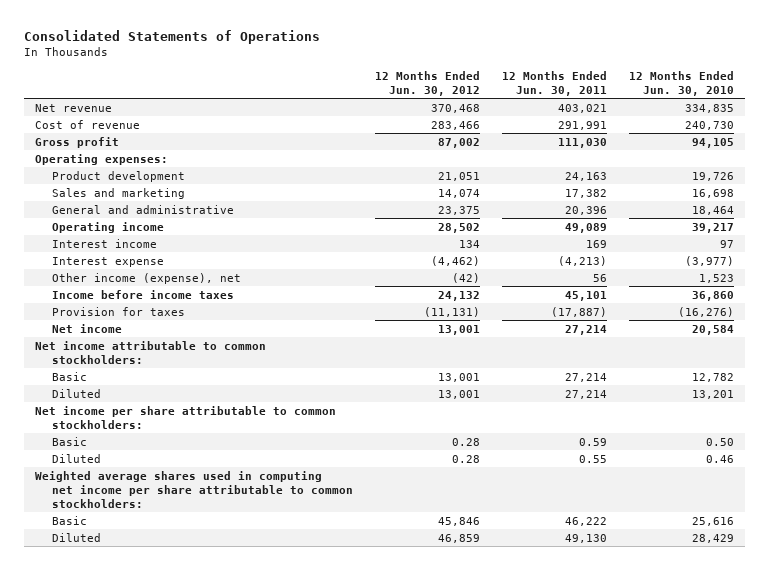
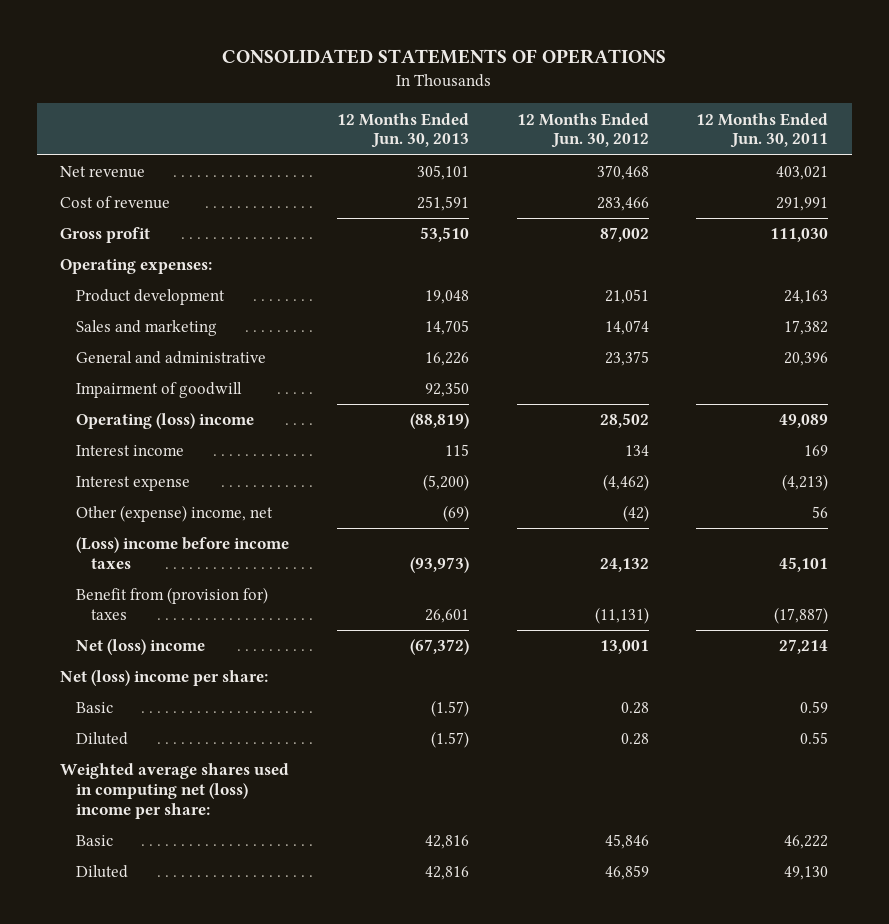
- Consolidated Statements of Operations
+ CONSOLIDATED STATEMENTS OF OPERATIONS
- | 12 Months Ended Jun. 30, 2012 | 12 Months Ended Jun. 30, 2011 | 12 Months Ended Jun. 30, 2010
+ | 12 Months Ended Jun. 30, 2013 | 12 Months Ended Jun. 30, 2012 | 12 Months Ended Jun. 30, 2011
- Operating income | 28,502 | 49,089 | 39,217
+ Impairment of goodwill | 92,350 | |
+ Operating (loss) income | (88,819) | 28,502 | 49,089
- Other income (expense), net | (42) | 56 | 1,523
- Income before income taxes | 24,132 | 45,101 | 36,860
- Provision for taxes | (11,131) | (17,887) | (16,276)
- Net income | 13,001 | 27,214 | 20,584
- Net income attributable to common stockholders:
- Basic | 13,001 | 27,214 | 12,782
- Diluted | 13,001 | 27,214 | 13,201
- Net income per share attributable to common stockholders:
+ Other (expense) income, net | (69) | (42) | 56
+ (Loss) income before income taxes | (93,973) | 24,132 | 45,101
+ Benefit from (provision for) taxes | 26,601 | (11,131) | (17,887)
+ Net (loss) income | (67,372) | 13,001 | 27,214
+ Net (loss) income per share:
- Weighted average shares used in computing net income per share attributable to common stockholders:
+ Weighted average shares used in computing net (loss) income per share:

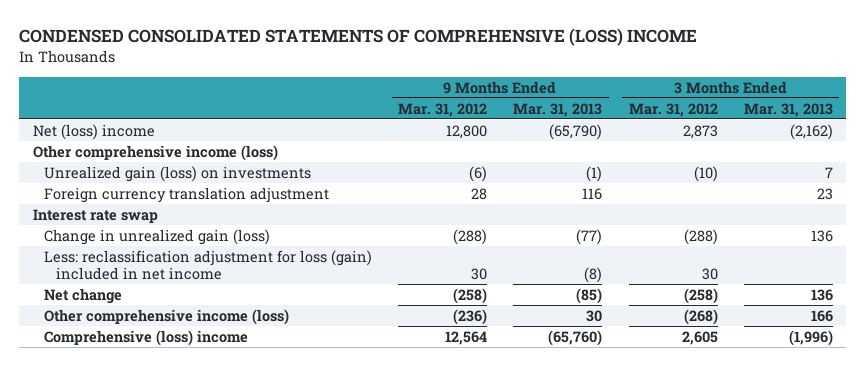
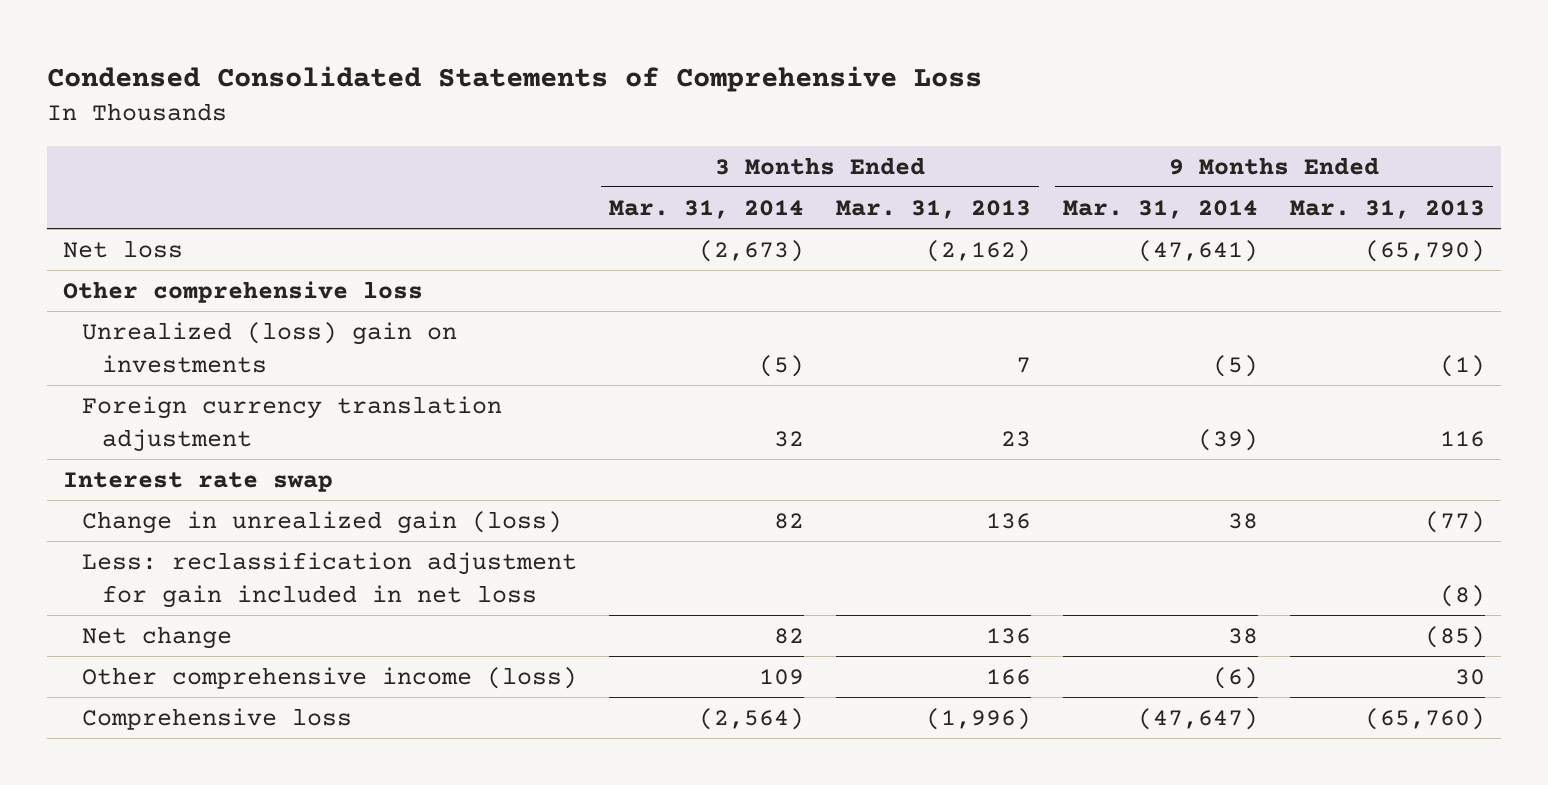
- CONDENSED CONSOLIDATED STATEMENTS OF COMPREHENSIVE (LOSS) INCOME
+ Condensed Consolidated Statements of Comprehensive Loss
- | 9 Months Ended Mar. 31, 2012 | 9 Months Ended Mar. 31, 2013 | 3 Months Ended Mar. 31, 2012 | 3 Months Ended Mar. 31, 2013
+ | 3 Months Ended Mar. 31, 2014 | 3 Months Ended Mar. 31, 2013 | 9 Months Ended Mar. 31, 2014 | 9 Months Ended Mar. 31, 2013
- Net (loss) income | 12,800 | (65,790) | 2,873 | (2,162)
- Other comprehensive income (loss)
- Unrealized gain (loss) on investments | (6) | (1) | (10) | 7
+ Net loss | (2,673) | (2,162) | (47,641) | (65,790)
+ Other comprehensive loss
+ Unrealized (loss) gain on investments | (5) | 7 | (5) | (1)
- Less: reclassification adjustment for loss (gain) included in net income | 30 | (8) | 30 |
+ Less: reclassification adjustment for gain included in net loss | | | | (8)
- Comprehensive (loss) income | 12,564 | (65,760) | 2,605 | (1,996)
+ Comprehensive loss | (2,564) | (1,996) | (47,647) | (65,760)

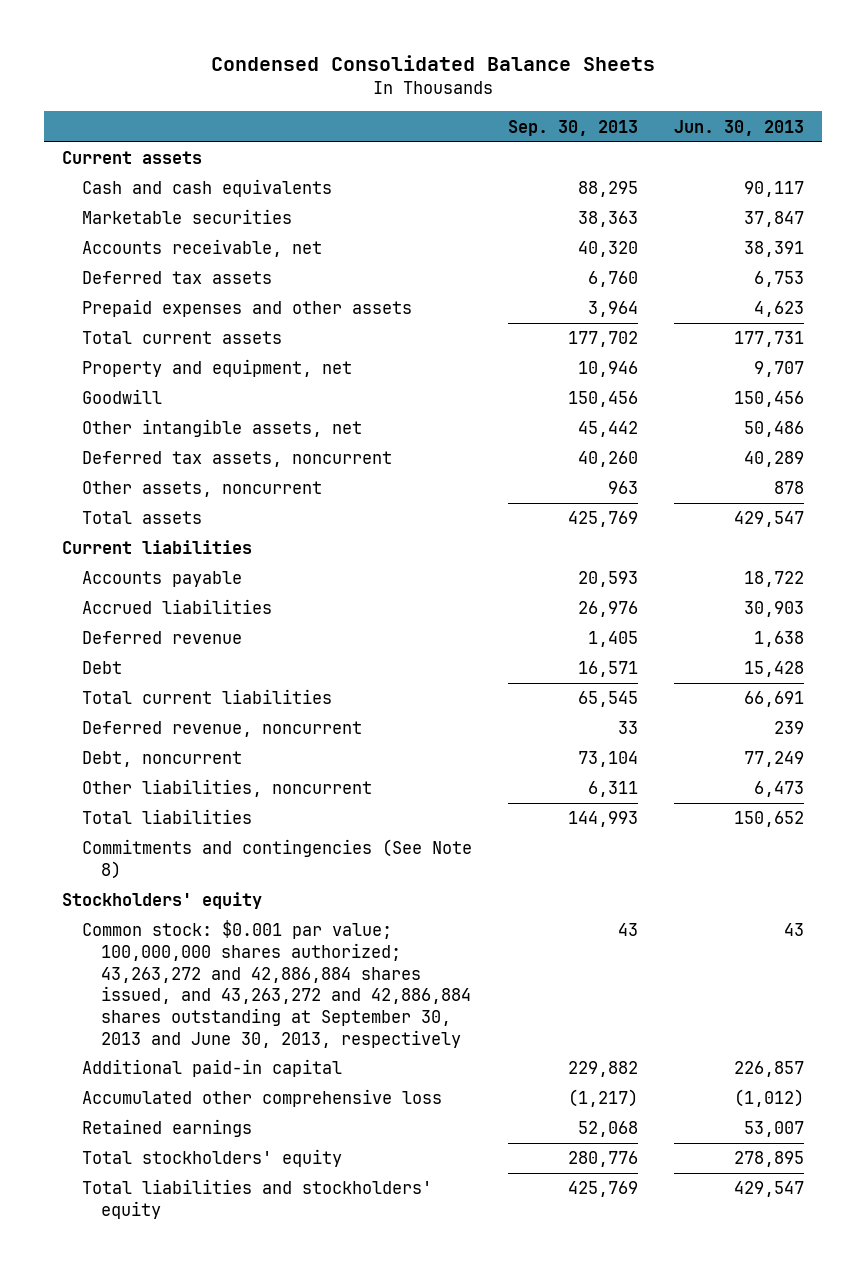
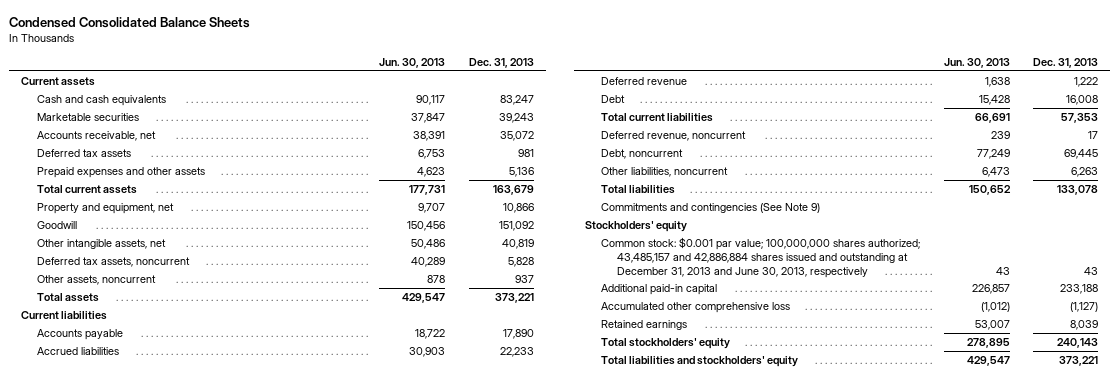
- | Sep. 30, 2013 | Jun. 30, 2013
+ | Jun. 30, 2013 | Dec. 31, 2013
- Commitments and contingencies (See Note 8)
+ Commitments and contingencies (See Note 9)
- Common stock: $0.001 par value; 100,000,000 shares authorized; 43,263,272 and 42,886,884 shares issued, and 43,263,272 and 42,886,884 shares outstanding at September 30, 2013 and June 30, 2013, respectively | 43 | 43
+ Common stock: $0.001 par value; 100,000,000 shares authorized; 43,485,157 and 42,886,884 shares issued and outstanding at December 31, 2013 and June 30, 2013, respectively | 43 | 43

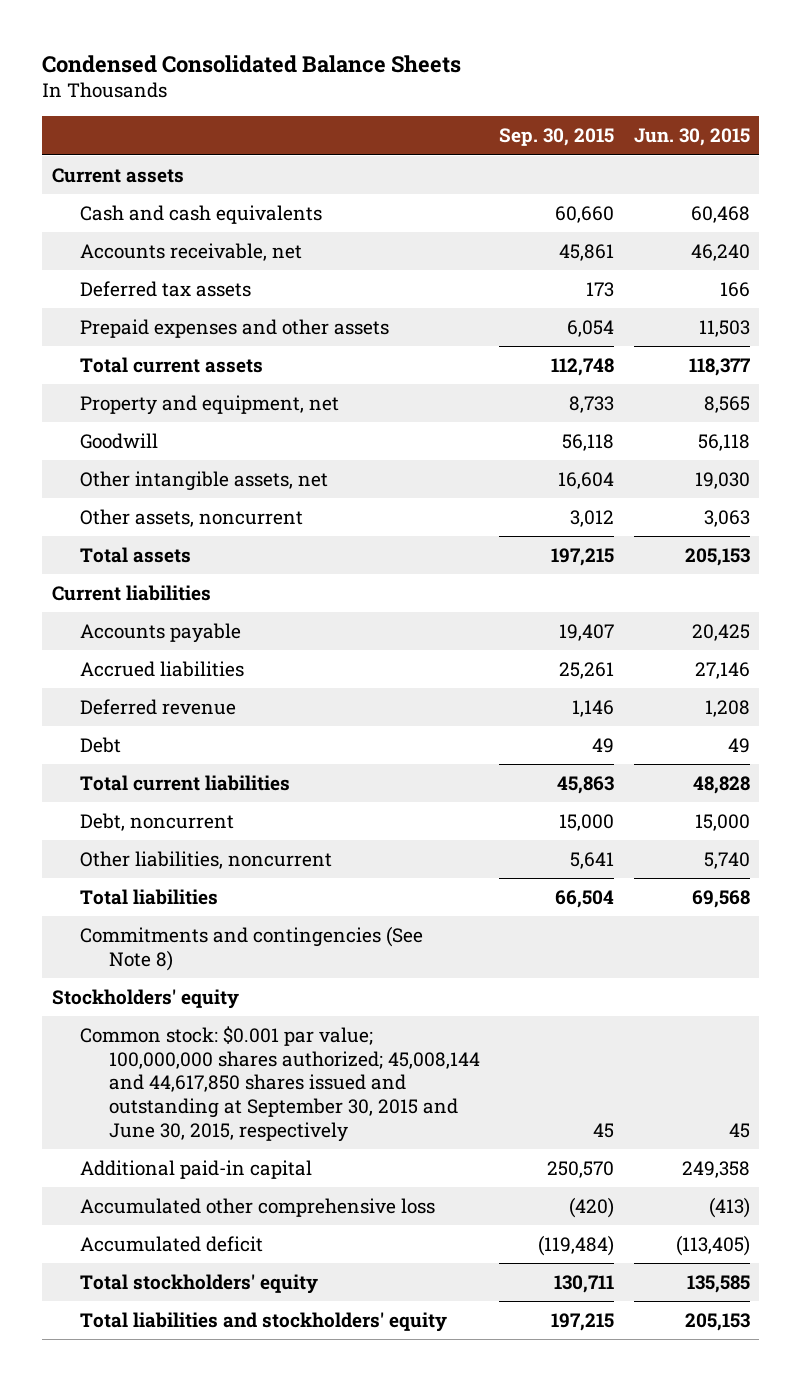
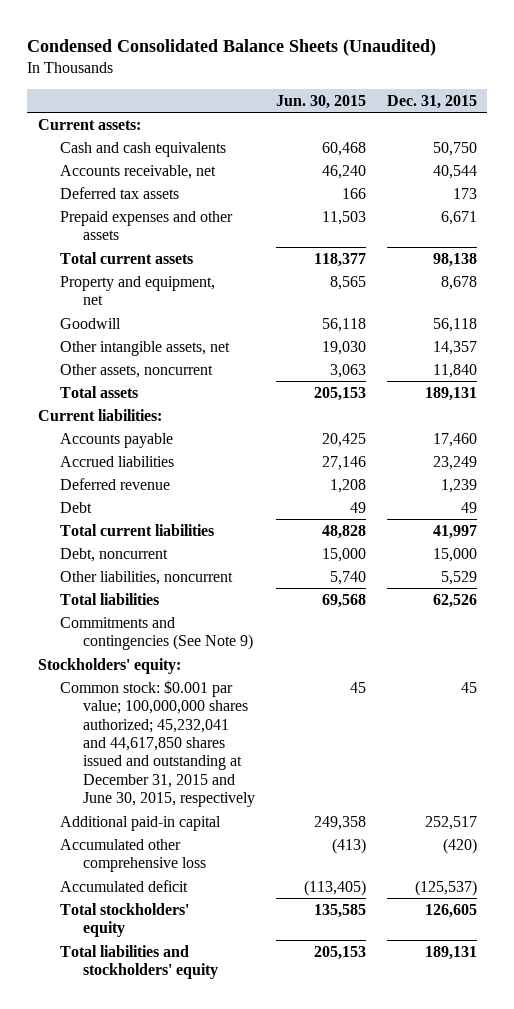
- Condensed Consolidated Balance Sheets
+ Condensed Consolidated Balance Sheets (Unaudited)
- | Sep. 30, 2015 | Jun. 30, 2015
+ | Jun. 30, 2015 | Dec. 31, 2015
- Current assets
+ Current assets:
- Current liabilities
+ Current liabilities:
- Commitments and contingencies (See Note 8)
- Stockholders' equity
- Common stock: $0.001 par value; 100,000,000 shares authorized; 45,008,144 and 44,617,850 shares issued and outstanding at September 30, 2015 and June 30, 2015, respectively | 45 | 45
+ Commitments and contingencies (See Note 9)
+ Stockholders' equity:
+ Common stock: $0.001 par value; 100,000,000 shares authorized; 45,232,041 and 44,617,850 shares issued and outstanding at December 31, 2015 and June 30, 2015, respectively | 45 | 45

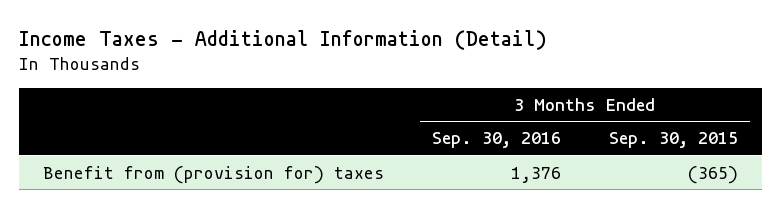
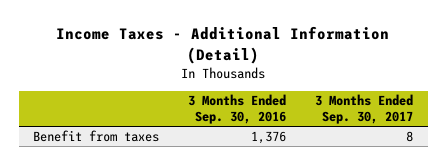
- | 3 Months Ended Sep. 30, 2016 | 3 Months Ended Sep. 30, 2015
+ | 3 Months Ended Sep. 30, 2016 | 3 Months Ended Sep. 30, 2017
- Benefit from (provision for) taxes | 1,376 | (365)
+ Benefit from taxes | 1,376 | 8

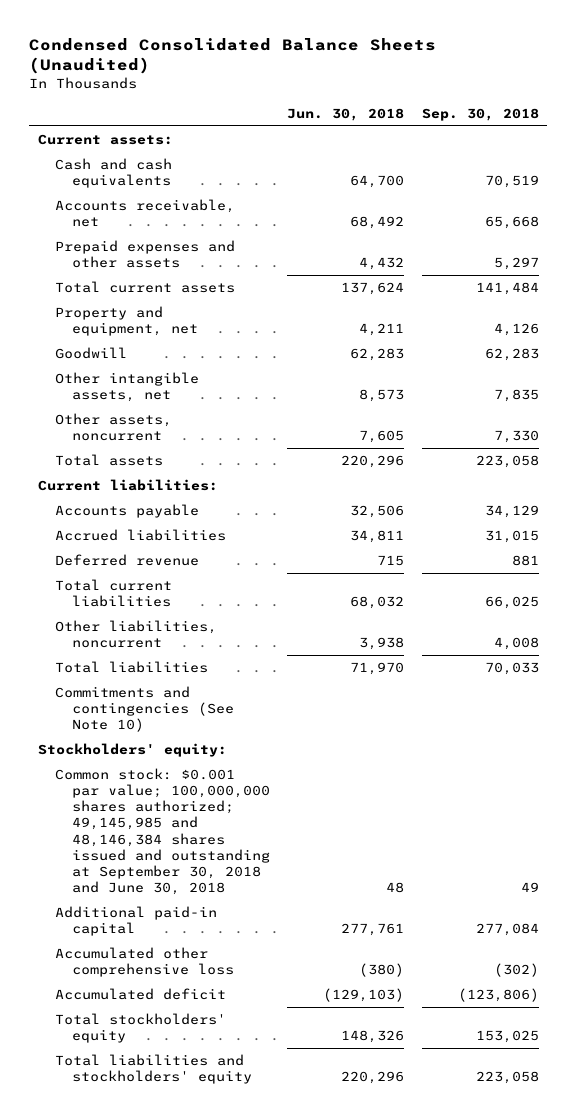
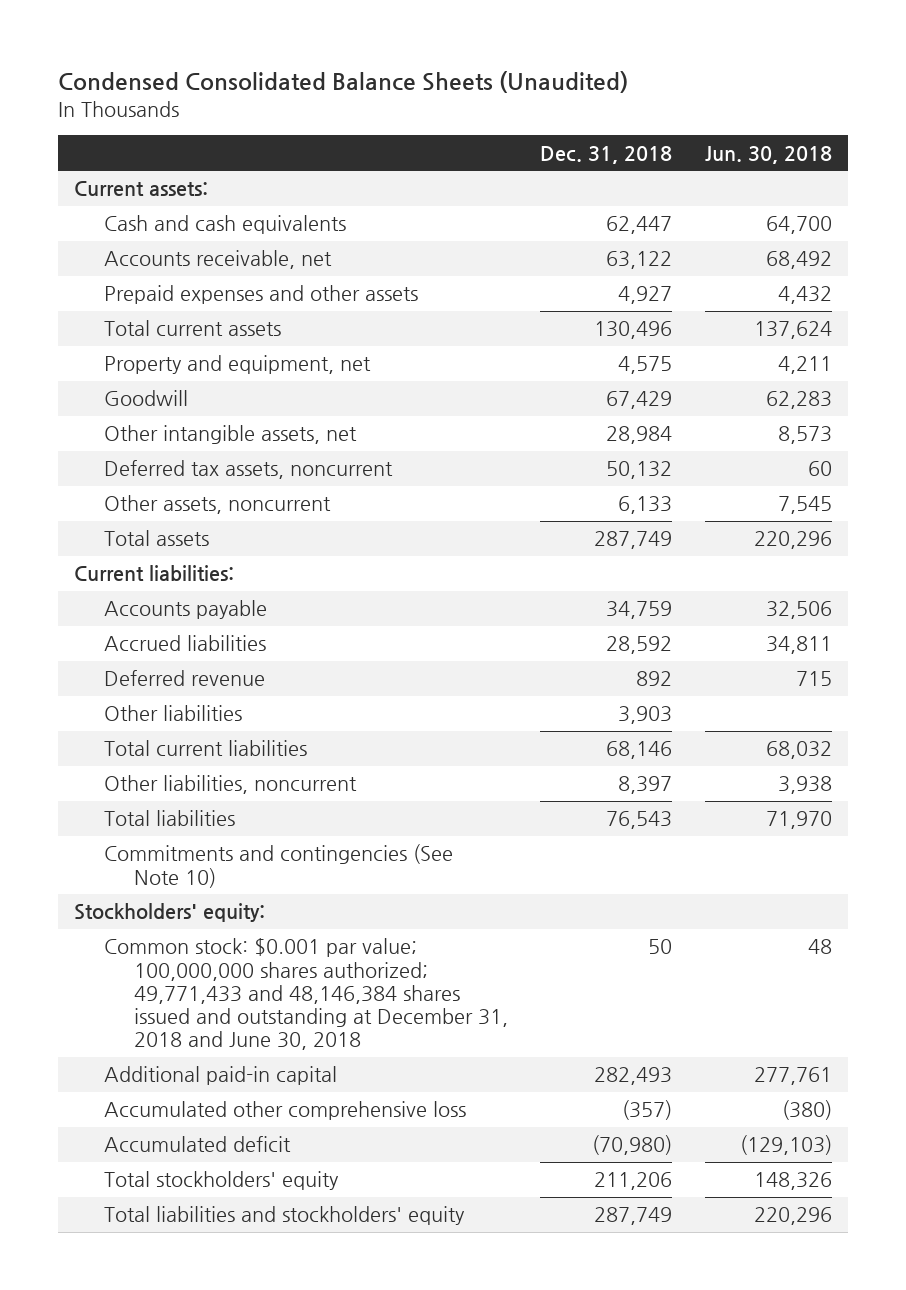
- | Jun. 30, 2018 | Sep. 30, 2018
+ | Dec. 31, 2018 | Jun. 30, 2018
- Other assets, noncurrent | 7,605 | 7,330
+ Deferred tax assets, noncurrent | 50,132 | 60
+ Other assets, noncurrent | 6,133 | 7,545
+ Other liabilities | 3,903 |
- Common stock: $0.001 par value; 100,000,000 shares authorized; 49,145,985 and 48,146,384 shares issued and outstanding at September 30, 2018 and June 30, 2018 | 48 | 49
+ Common stock: $0.001 par value; 100,000,000 shares authorized; 49,771,433 and 48,146,384 shares issued and outstanding at December 31, 2018 and June 30, 2018 | 50 | 48

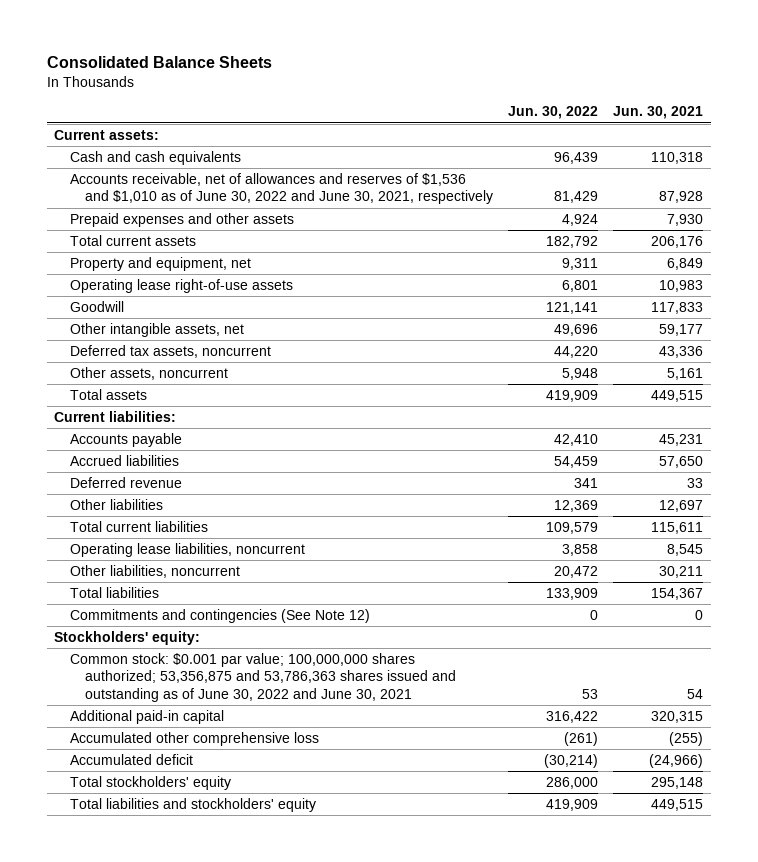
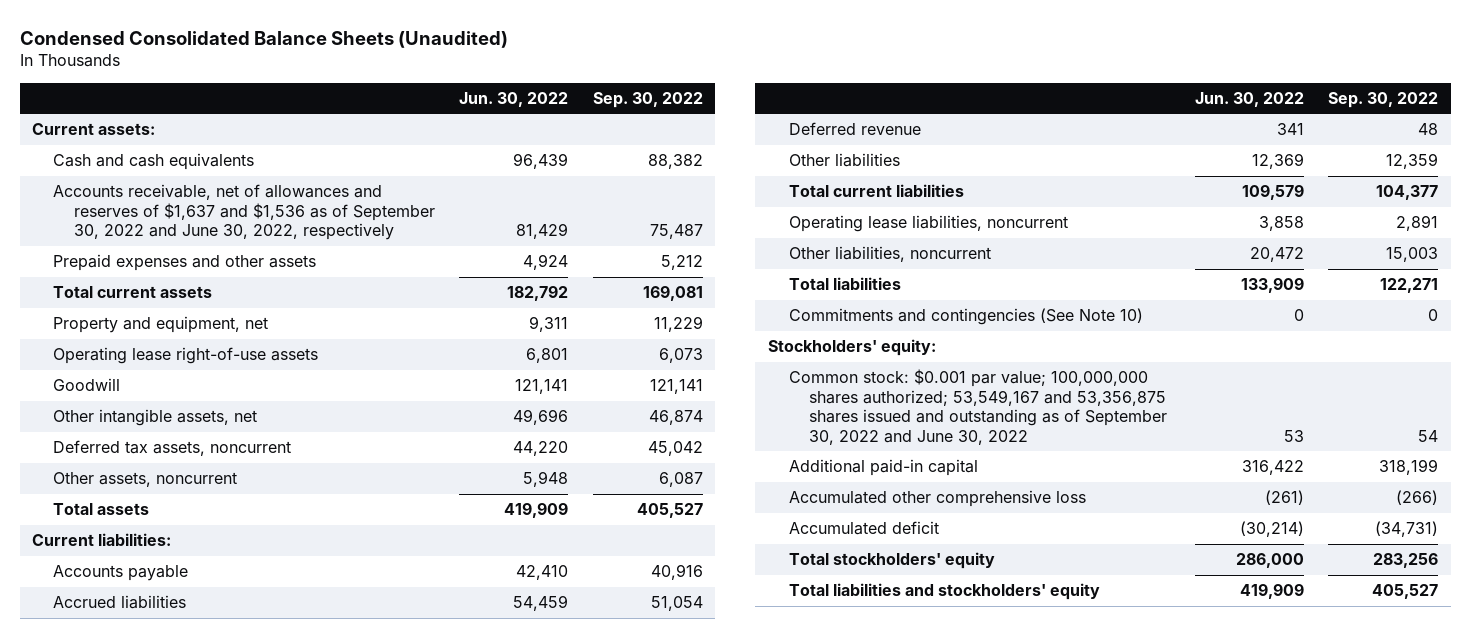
- Consolidated Balance Sheets
+ Condensed Consolidated Balance Sheets (Unaudited)
- | Jun. 30, 2022 | Jun. 30, 2021
+ | Jun. 30, 2022 | Sep. 30, 2022
- Accounts receivable, net of allowances and reserves of $1,536 and $1,010 as of June 30, 2022 and June 30, 2021, respectively | 81,429 | 87,928
+ Accounts receivable, net of allowances and reserves of $1,637 and $1,536 as of September 30, 2022 and June 30, 2022, respectively | 81,429 | 75,487
- Commitments and contingencies (See Note 12) | 0 | 0
+ Commitments and contingencies (See Note 10) | 0 | 0
- Common stock: $0.001 par value; 100,000,000 shares authorized; 53,356,875 and 53,786,363 shares issued and outstanding as of June 30, 2022 and June 30, 2021 | 53 | 54
+ Common stock: $0.001 par value; 100,000,000 shares authorized; 53,549,167 and 53,356,875 shares issued and outstanding as of September 30, 2022 and June 30, 2022 | 53 | 54

